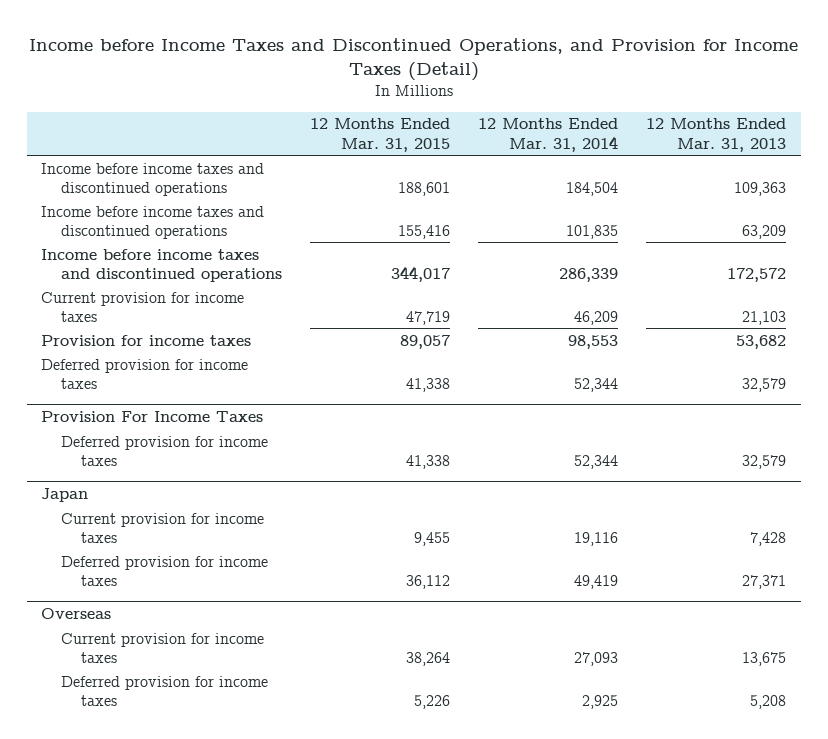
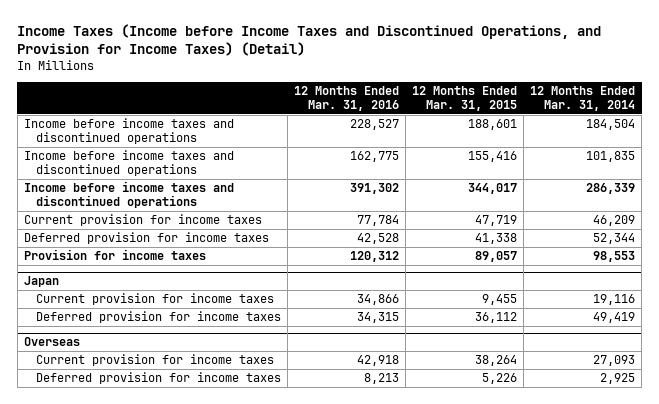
- Income before Income Taxes and Discontinued Operations, and Provision for Income Taxes (Detail)
+ Income Taxes (Income before Income Taxes and Discontinued Operations, and Provision for Income Taxes) (Detail)
- | 12 Months Ended Mar. 31, 2015 | 12 Months Ended Mar. 31, 2014 | 12 Months Ended Mar. 31, 2013
+ | 12 Months Ended Mar. 31, 2016 | 12 Months Ended Mar. 31, 2015 | 12 Months Ended Mar. 31, 2014
- Provision For Income Taxes
- Deferred provision for income taxes | 41,338 | 52,344 | 32,579
moved down: Provision for income taxes | 120,312 | 89,057 | 98,553

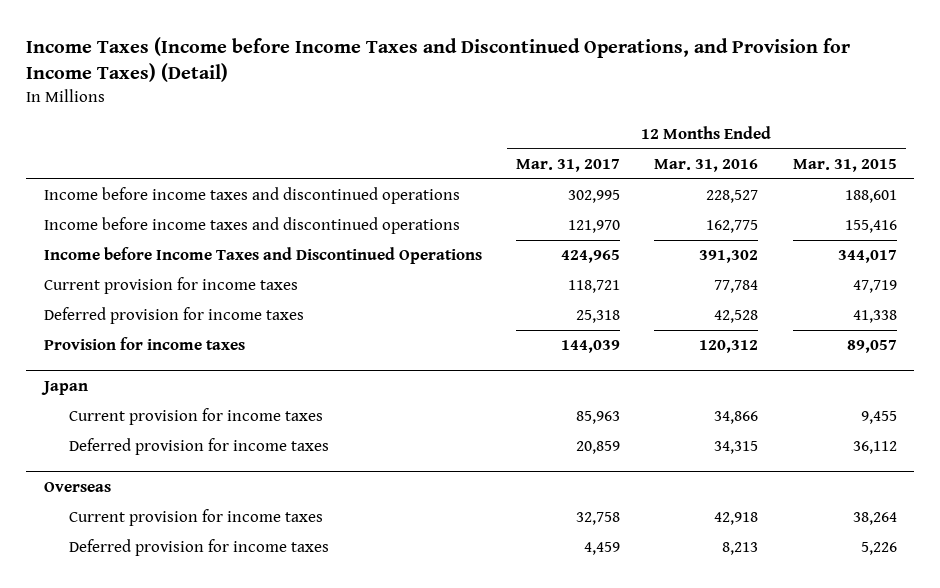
- | 12 Months Ended Mar. 31, 2016 | 12 Months Ended Mar. 31, 2015 | 12 Months Ended Mar. 31, 2014
+ | 12 Months Ended Mar. 31, 2017 | 12 Months Ended Mar. 31, 2016 | 12 Months Ended Mar. 31, 2015
- Income before income taxes and discontinued operations | 391,302 | 344,017 | 286,339
+ Income before Income Taxes and Discontinued Operations | 424,965 | 391,302 | 344,017

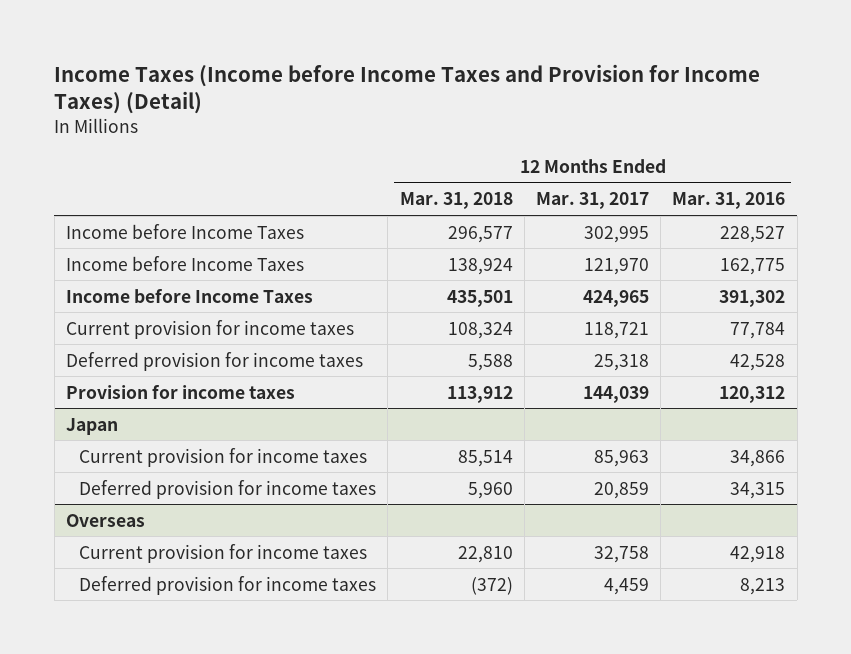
- Income Taxes (Income before Income Taxes and Discontinued Operations, and Provision for Income Taxes) (Detail)
+ Income Taxes (Income before Income Taxes and Provision for Income Taxes) (Detail)
- | 12 Months Ended Mar. 31, 2017 | 12 Months Ended Mar. 31, 2016 | 12 Months Ended Mar. 31, 2015
+ | 12 Months Ended Mar. 31, 2018 | 12 Months Ended Mar. 31, 2017 | 12 Months Ended Mar. 31, 2016
- Income before income taxes and discontinued operations | 302,995 | 228,527 | 188,601
- Income before income taxes and discontinued operations | 121,970 | 162,775 | 155,416
- Income before Income Taxes and Discontinued Operations | 424,965 | 391,302 | 344,017
+ Income before Income Taxes | 296,577 | 302,995 | 228,527
+ Income before Income Taxes | 138,924 | 121,970 | 162,775
+ Income before Income Taxes | 435,501 | 424,965 | 391,302

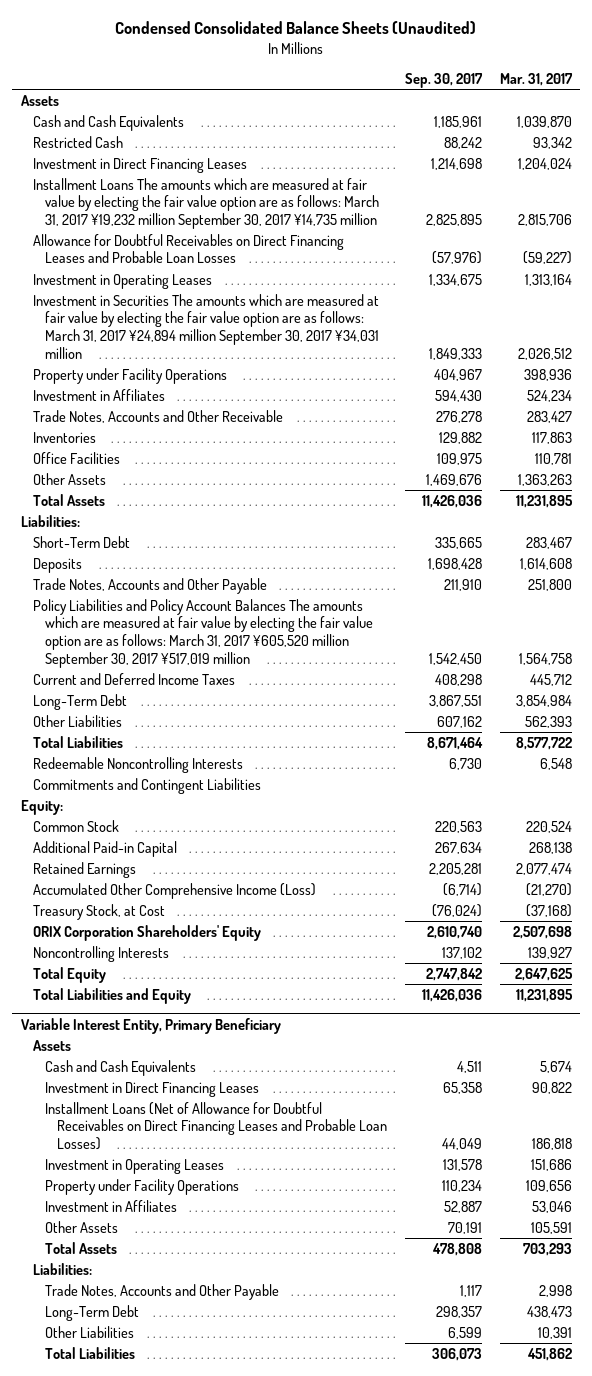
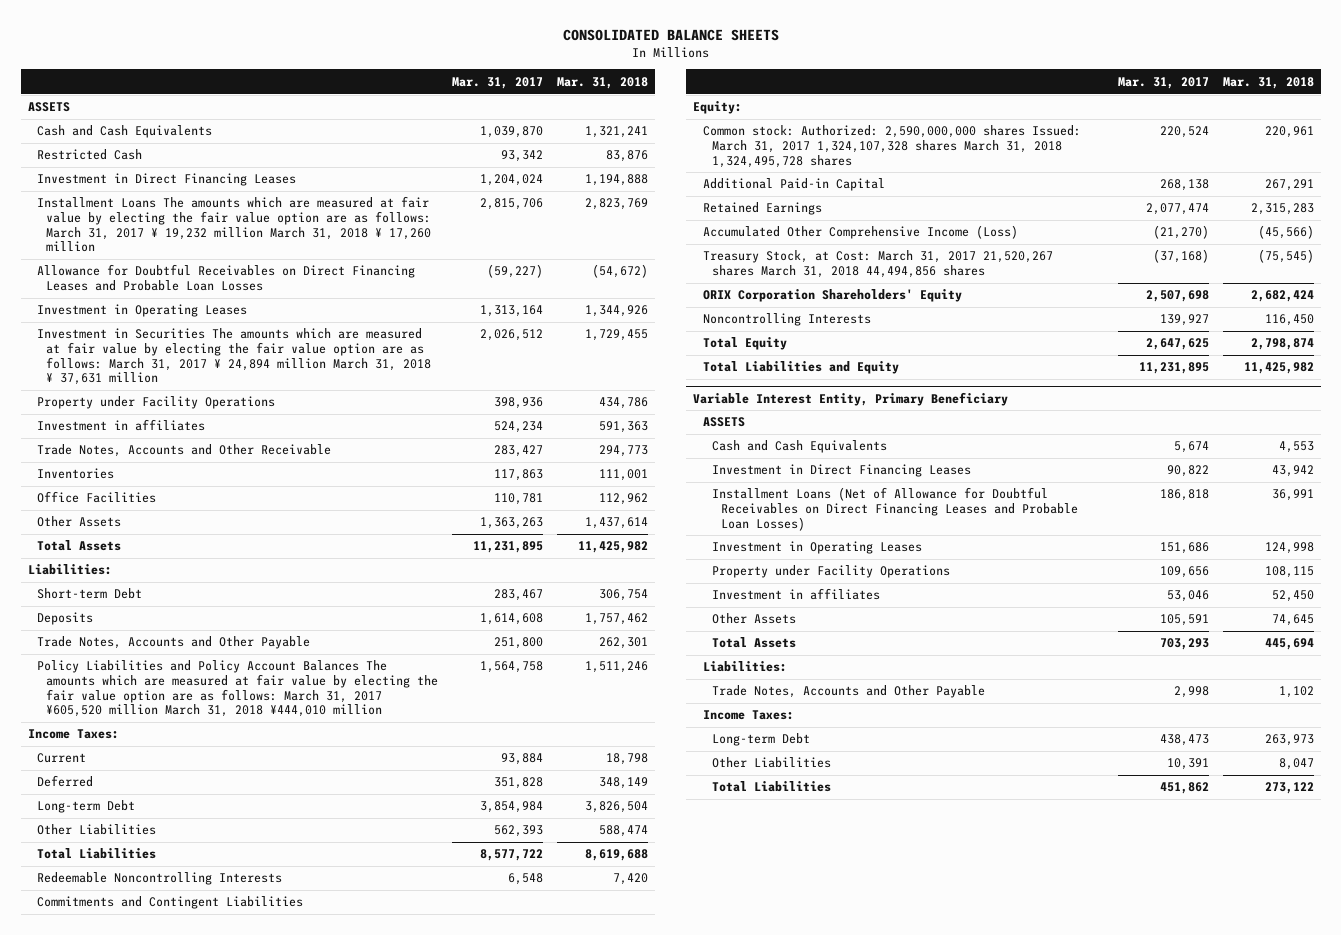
- Condensed Consolidated Balance Sheets (Unaudited)
+ CONSOLIDATED BALANCE SHEETS
- | Sep. 30, 2017 | Mar. 31, 2017
+ | Mar. 31, 2017 | Mar. 31, 2018
- Assets
+ ASSETS
- Installment Loans The amounts which are measured at fair value by electing the fair value option are as follows: March 31, 2017 ¥19,232 million September 30, 2017 ¥14,735 million | 2,825,895 | 2,815,706
+ Installment Loans The amounts which are measured at fair value by electing the fair value option are as follows: March 31, 2017 ¥ 19,232 million March 31, 2018 ¥ 17,260 million | 2,815,706 | 2,823,769
- Investment in Securities The amounts which are measured at fair value by electing the fair value option are as follows: March 31, 2017 ¥24,894 million September 30, 2017 ¥34,031 million | 1,849,333 | 2,026,512
+ Investment in Securities The amounts which are measured at fair value by electing the fair value option are as follows: March 31, 2017 ¥ 24,894 million March 31, 2018 ¥ 37,631 million | 2,026,512 | 1,729,455
- Investment in Affiliates | 594,430 | 524,234
+ Investment in affiliates | 524,234 | 591,363
- Short-Term Debt | 335,665 | 283,467
+ Short-term Debt | 283,467 | 306,754
- Policy Liabilities and Policy Account Balances The amounts which are measured at fair value by electing the fair value option are as follows: March 31, 2017 ¥605,520 million September 30, 2017 ¥517,019 million | 1,542,450 | 1,564,758
- Current and Deferred Income Taxes | 408,298 | 445,712
- Long-Term Debt | 3,867,551 | 3,854,984
+ Policy Liabilities and Policy Account Balances The amounts which are measured at fair value by electing the fair value option are as follows: March 31, 2017 ¥605,520 million March 31, 2018 ¥444,010 million | 1,564,758 | 1,511,246
+ Income Taxes:
+ Current | 93,884 | 18,798
+ Deferred | 351,828 | 348,149
+ Long-term Debt | 3,854,984 | 3,826,504
- Common Stock | 220,563 | 220,524
+ Common stock: Authorized: 2,590,000,000 shares Issued: March 31, 2017 1,324,107,328 shares March 31, 2018 1,324,495,728 shares | 220,524 | 220,961
- Treasury Stock, at Cost | (76,024) | (37,168)
+ Treasury Stock, at Cost: March 31, 2017 21,520,267 shares March 31, 2018 44,494,856 shares | (37,168) | (75,545)
@ Variable Interest Entity, Primary Beneficiary
- Assets
+ ASSETS
- Investment in Affiliates | 52,887 | 53,046
+ Investment in affiliates | 53,046 | 52,450
- Long-Term Debt | 298,357 | 438,473
+ Income Taxes:
+ Long-term Debt | 438,473 | 263,973

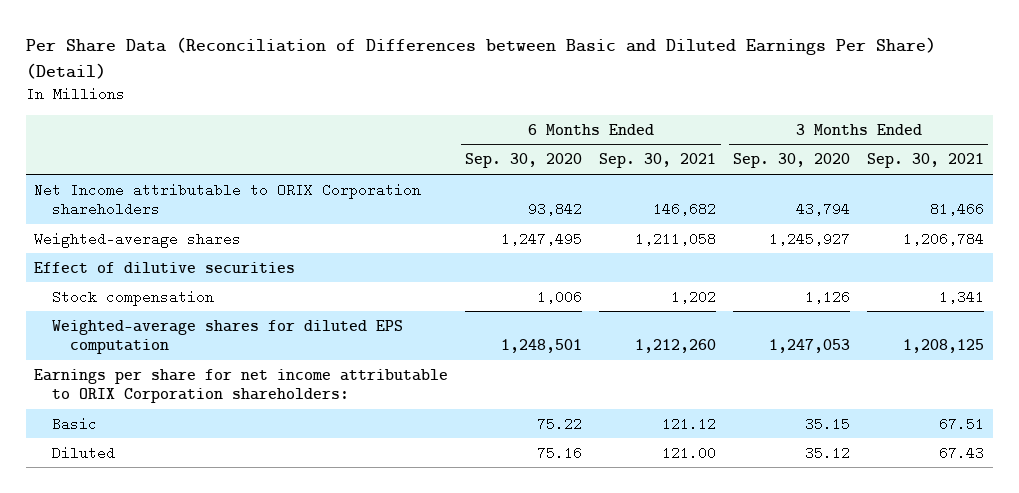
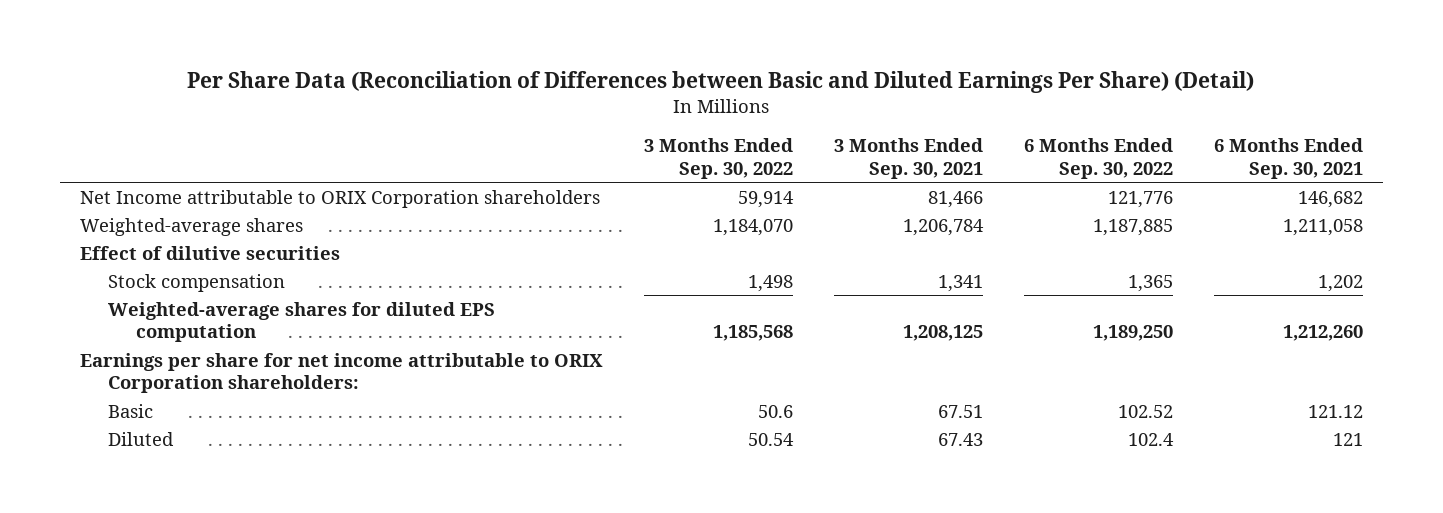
- | 6 Months Ended Sep. 30, 2020 | 6 Months Ended Sep. 30, 2021 | 3 Months Ended Sep. 30, 2020 | 3 Months Ended Sep. 30, 2021
+ | 3 Months Ended Sep. 30, 2022 | 3 Months Ended Sep. 30, 2021 | 6 Months Ended Sep. 30, 2022 | 6 Months Ended Sep. 30, 2021
- Diluted | 75.16 | 121.00 | 35.12 | 67.43
+ Diluted | 50.54 | 67.43 | 102.4 | 121

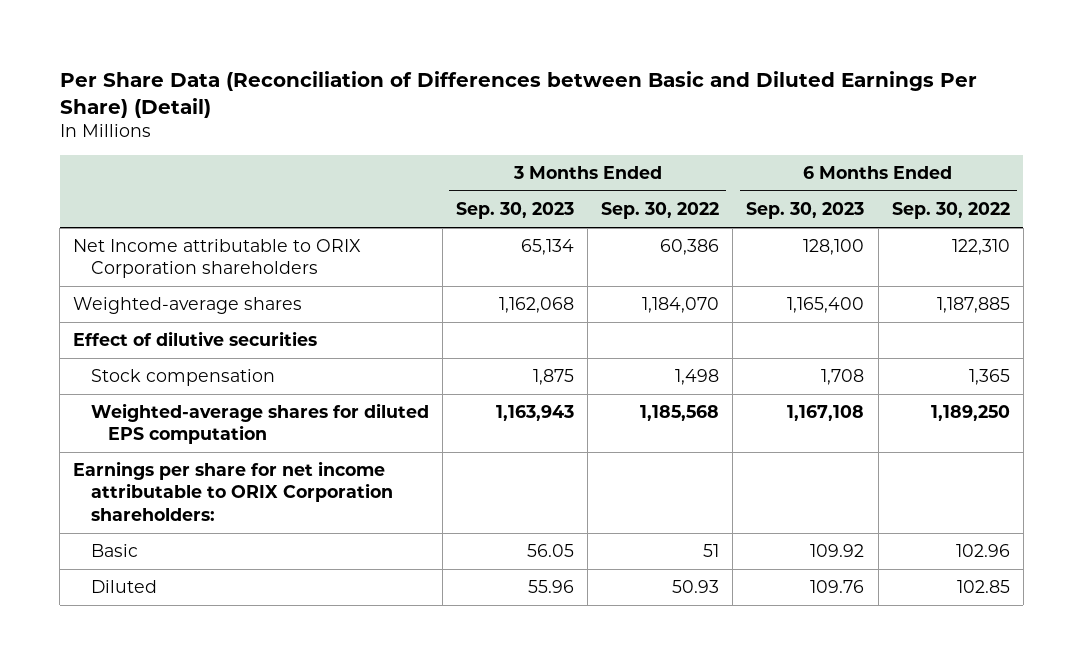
- | 3 Months Ended Sep. 30, 2022 | 3 Months Ended Sep. 30, 2021 | 6 Months Ended Sep. 30, 2022 | 6 Months Ended Sep. 30, 2021
+ | 3 Months Ended Sep. 30, 2023 | 3 Months Ended Sep. 30, 2022 | 6 Months Ended Sep. 30, 2023 | 6 Months Ended Sep. 30, 2022
- Net Income attributable to ORIX Corporation shareholders | 59,914 | 81,466 | 121,776 | 146,682
+ Net Income attributable to ORIX Corporation shareholders | 65,134 | 60,386 | 128,100 | 122,310
- Basic | 50.6 | 67.51 | 102.52 | 121.12
- Diluted | 50.54 | 67.43 | 102.4 | 121
+ Basic | 56.05 | 51 | 109.92 | 102.96
+ Diluted | 55.96 | 50.93 | 109.76 | 102.85

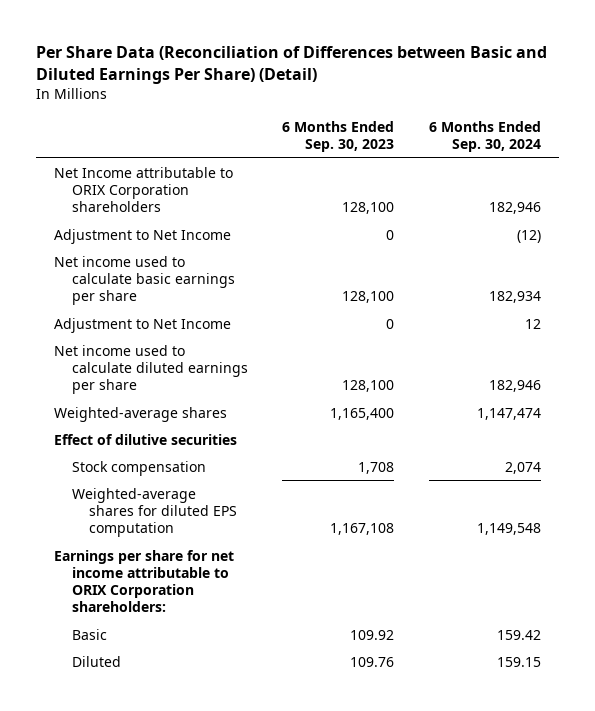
- | 3 Months Ended Sep. 30, 2023 | 3 Months Ended Sep. 30, 2022 | 6 Months Ended Sep. 30, 2023 | 6 Months Ended Sep. 30, 2022
+ | 6 Months Ended Sep. 30, 2023 | 6 Months Ended Sep. 30, 2024
+ Adjustment to Net Income | 0 | (12)
+ Net income used to calculate basic earnings per share | 128,100 | 182,934
+ Adjustment to Net Income | 0 | 12
+ Net income used to calculate diluted earnings per share | 128,100 | 182,946

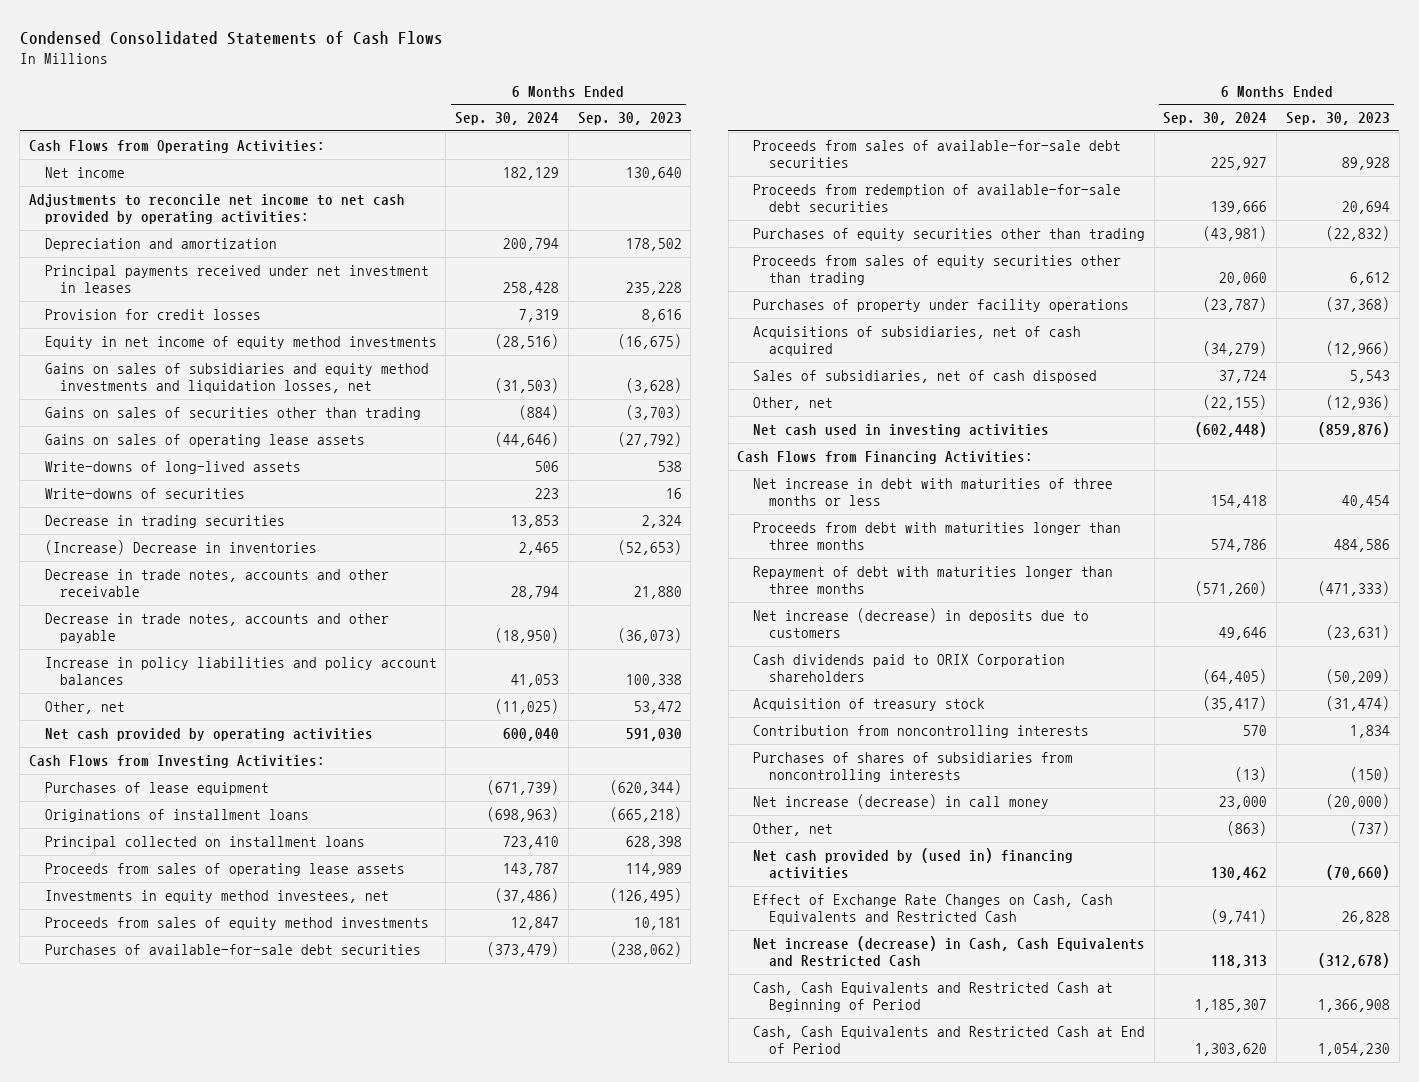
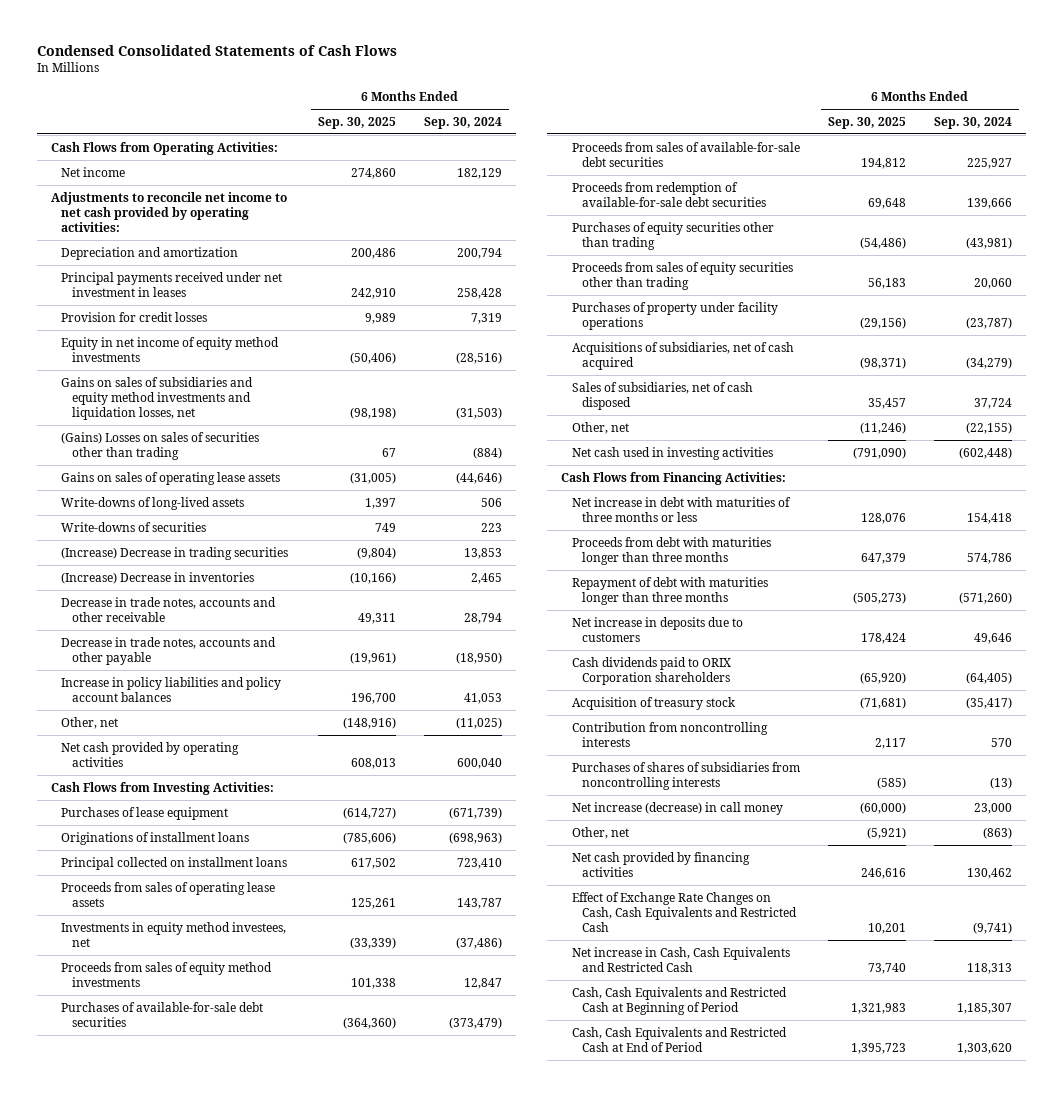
- | 6 Months Ended Sep. 30, 2024 | 6 Months Ended Sep. 30, 2023
+ | 6 Months Ended Sep. 30, 2025 | 6 Months Ended Sep. 30, 2024
- Gains on sales of securities other than trading | (884) | (3,703)
+ (Gains) Losses on sales of securities other than trading | 67 | (884)
- Decrease in trading securities | 13,853 | 2,324
+ (Increase) Decrease in trading securities | (9,804) | 13,853
- Net increase (decrease) in deposits due to customers | 49,646 | (23,631)
+ Net increase in deposits due to customers | 178,424 | 49,646
- Net cash provided by (used in) financing activities | 130,462 | (70,660)
+ Net cash provided by financing activities | 246,616 | 130,462
- Net increase (decrease) in Cash, Cash Equivalents and Restricted Cash | 118,313 | (312,678)
+ Net increase in Cash, Cash Equivalents and Restricted Cash | 73,740 | 118,313

